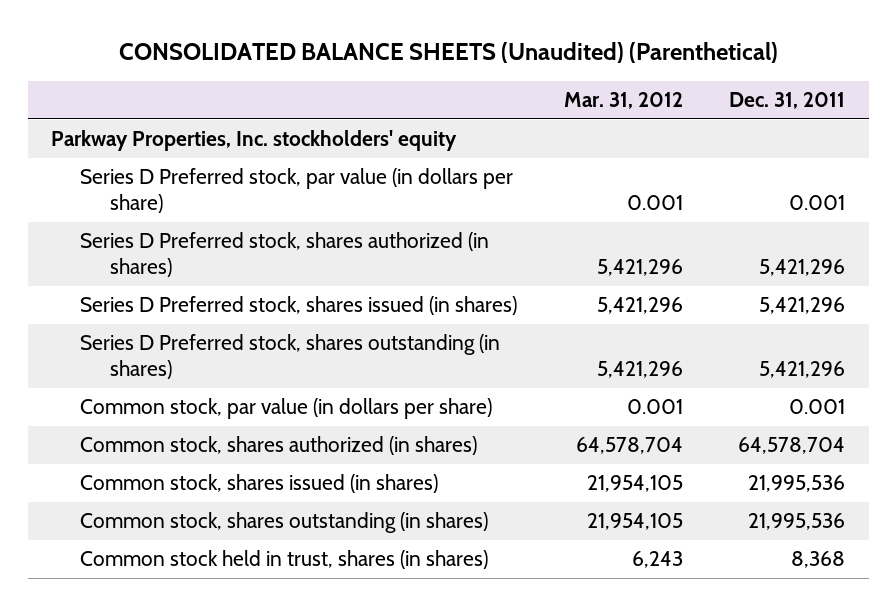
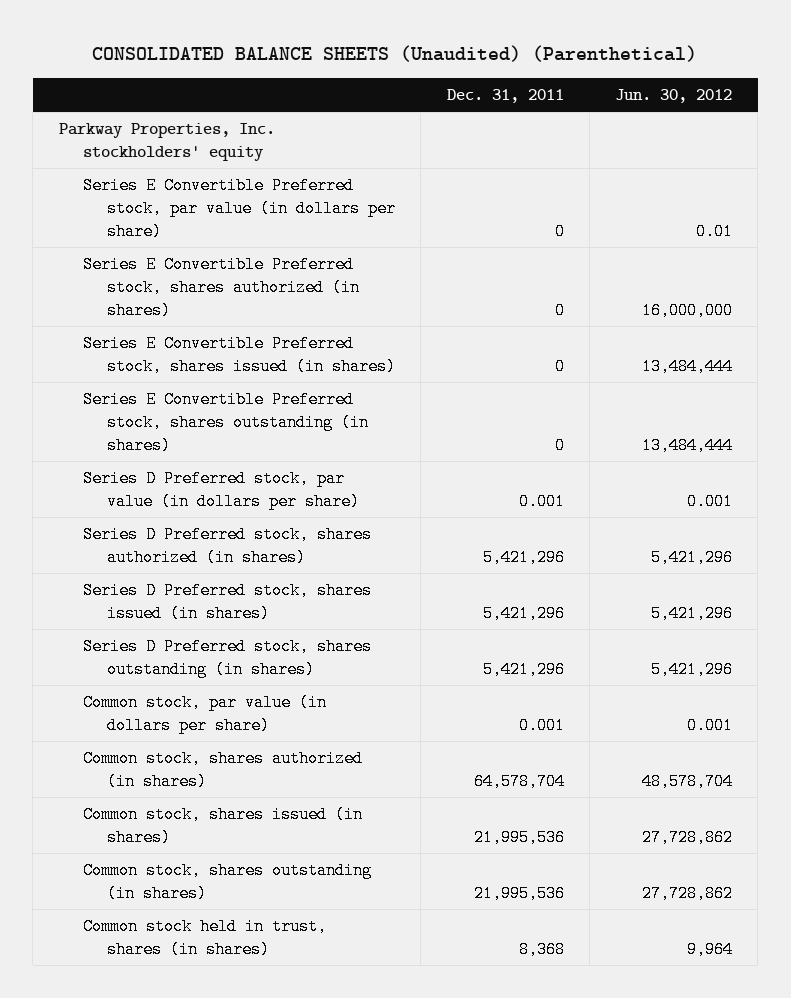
- | Mar. 31, 2012 | Dec. 31, 2011
+ | Dec. 31, 2011 | Jun. 30, 2012
+ Series E Convertible Preferred stock, par value (in dollars per share) | 0 | 0.01
+ Series E Convertible Preferred stock, shares authorized (in shares) | 0 | 16,000,000
+ Series E Convertible Preferred stock, shares issued (in shares) | 0 | 13,484,444
+ Series E Convertible Preferred stock, shares outstanding (in shares) | 0 | 13,484,444

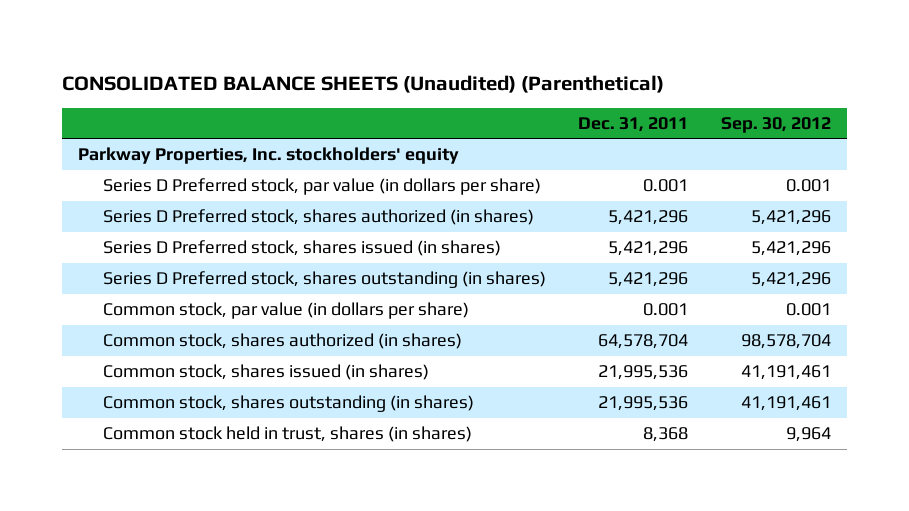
- | Dec. 31, 2011 | Jun. 30, 2012
+ | Dec. 31, 2011 | Sep. 30, 2012
- Series E Convertible Preferred stock, par value (in dollars per share) | 0 | 0.01
- Series E Convertible Preferred stock, shares authorized (in shares) | 0 | 16,000,000
- Series E Convertible Preferred stock, shares issued (in shares) | 0 | 13,484,444
- Series E Convertible Preferred stock, shares outstanding (in shares) | 0 | 13,484,444

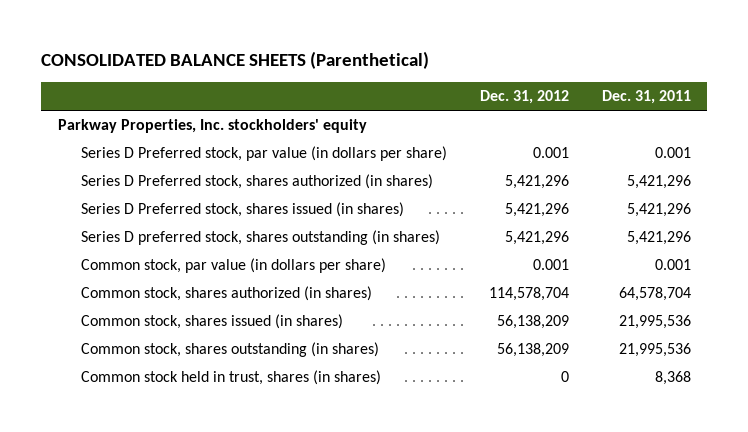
- CONSOLIDATED BALANCE SHEETS (Unaudited) (Parenthetical)
+ CONSOLIDATED BALANCE SHEETS (Parenthetical)
- | Dec. 31, 2011 | Sep. 30, 2012
+ | Dec. 31, 2012 | Dec. 31, 2011
- Series D Preferred stock, shares outstanding (in shares) | 5,421,296 | 5,421,296
+ Series D preferred stock, shares outstanding (in shares) | 5,421,296 | 5,421,296

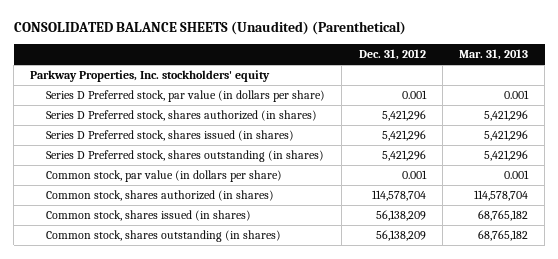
- CONSOLIDATED BALANCE SHEETS (Parenthetical)
+ CONSOLIDATED BALANCE SHEETS (Unaudited) (Parenthetical)
- | Dec. 31, 2012 | Dec. 31, 2011
+ | Dec. 31, 2012 | Mar. 31, 2013
- Series D preferred stock, shares outstanding (in shares) | 5,421,296 | 5,421,296
+ Series D Preferred stock, shares outstanding (in shares) | 5,421,296 | 5,421,296
- Common stock held in trust, shares (in shares) | 0 | 8,368

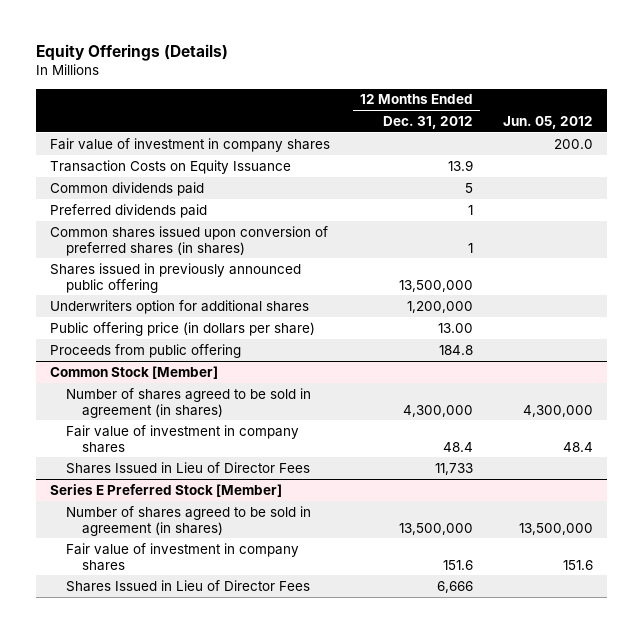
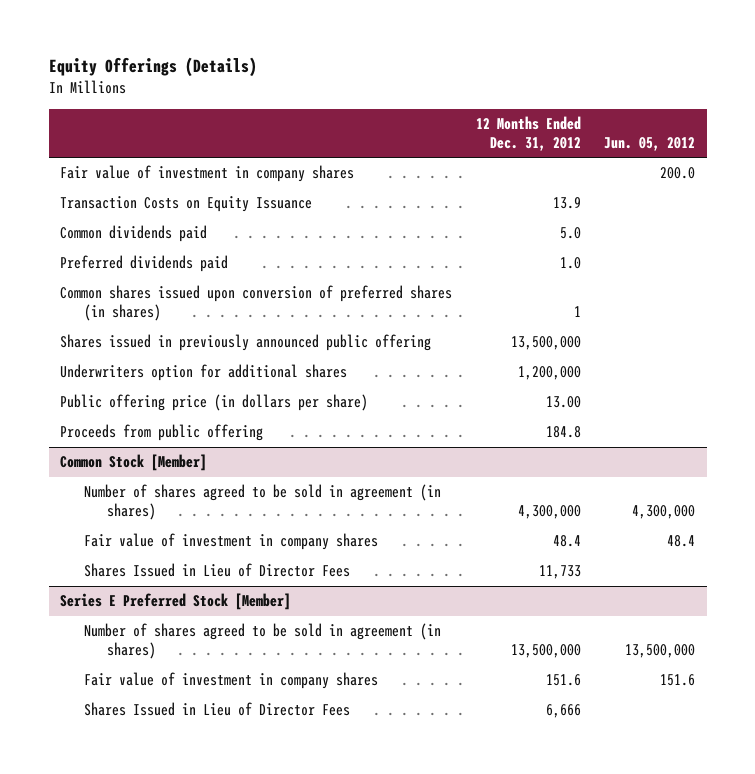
- Common dividends paid | 5 |
- Preferred dividends paid | 1 |
+ Common dividends paid | 5.0 |
+ Preferred dividends paid | 1.0 |

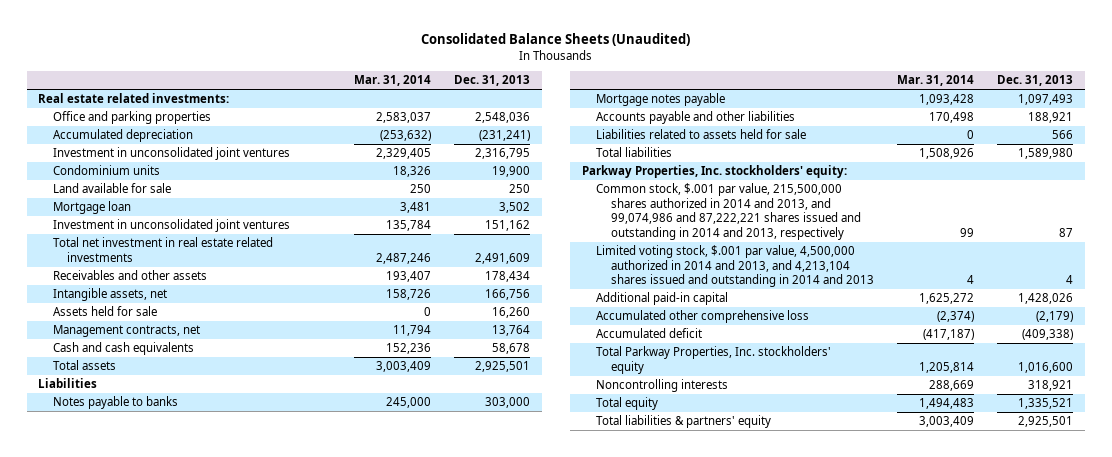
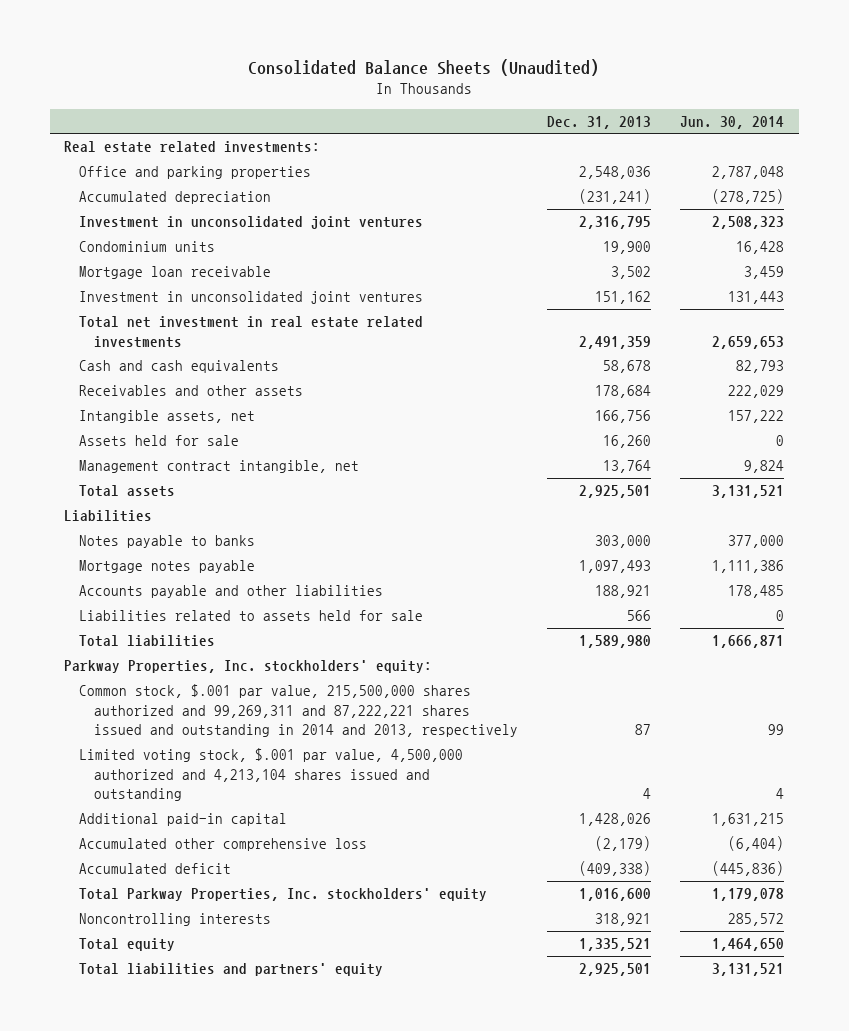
- | Mar. 31, 2014 | Dec. 31, 2013
+ | Dec. 31, 2013 | Jun. 30, 2014
- Land available for sale | 250 | 250
- Mortgage loan | 3,481 | 3,502
+ Mortgage loan receivable | 3,502 | 3,459
- Total net investment in real estate related investments | 2,487,246 | 2,491,609
- Receivables and other assets | 193,407 | 178,434
+ Total net investment in real estate related investments | 2,491,359 | 2,659,653
moved up: Cash and cash equivalents | 58,678 | 82,793
+ Receivables and other assets | 178,684 | 222,029
- Management contracts, net | 11,794 | 13,764
+ Management contract intangible, net | 13,764 | 9,824
- Common stock, $.001 par value, 215,500,000 shares authorized in 2014 and 2013, and 99,074,986 and 87,222,221 shares issued and outstanding in 2014 and 2013, respectively | 99 | 87
- Limited voting stock, $.001 par value, 4,500,000 authorized in 2014 and 2013, and 4,213,104 shares issued and outstanding in 2014 and 2013 | 4 | 4
+ Common stock, $.001 par value, 215,500,000 shares authorized and 99,269,311 and 87,222,221 shares issued and outstanding in 2014 and 2013, respectively | 87 | 99
+ Limited voting stock, $.001 par value, 4,500,000 authorized and 4,213,104 shares issued and outstanding | 4 | 4
- Total liabilities & partners' equity | 3,003,409 | 2,925,501
+ Total liabilities and partners' equity | 2,925,501 | 3,131,521

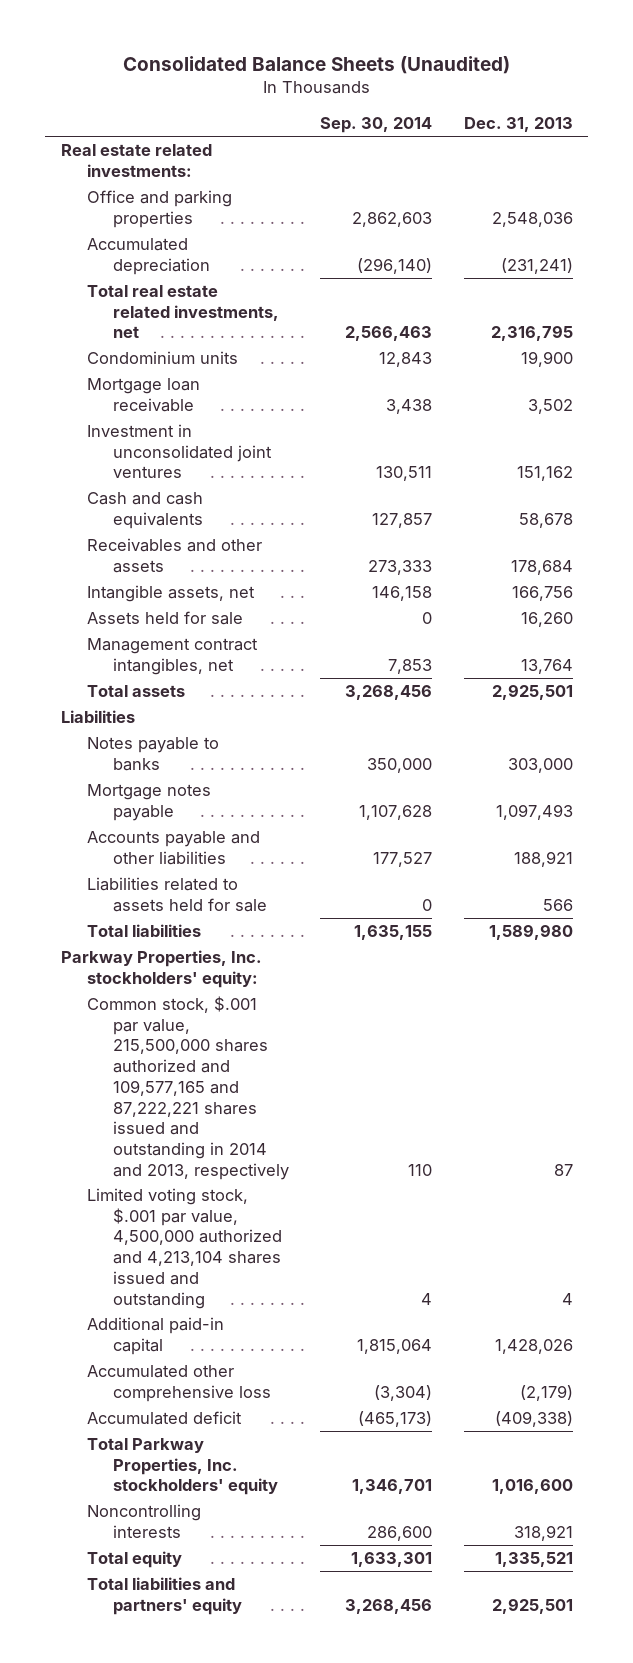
- | Dec. 31, 2013 | Jun. 30, 2014
+ | Sep. 30, 2014 | Dec. 31, 2013
- Investment in unconsolidated joint ventures | 2,316,795 | 2,508,323
+ Total real estate related investments, net | 2,566,463 | 2,316,795
- Total net investment in real estate related investments | 2,491,359 | 2,659,653
- Management contract intangible, net | 13,764 | 9,824
+ Management contract intangibles, net | 7,853 | 13,764
- Common stock, $.001 par value, 215,500,000 shares authorized and 99,269,311 and 87,222,221 shares issued and outstanding in 2014 and 2013, respectively | 87 | 99
+ Common stock, $.001 par value, 215,500,000 shares authorized and 109,577,165 and 87,222,221 shares issued and outstanding in 2014 and 2013, respectively | 110 | 87

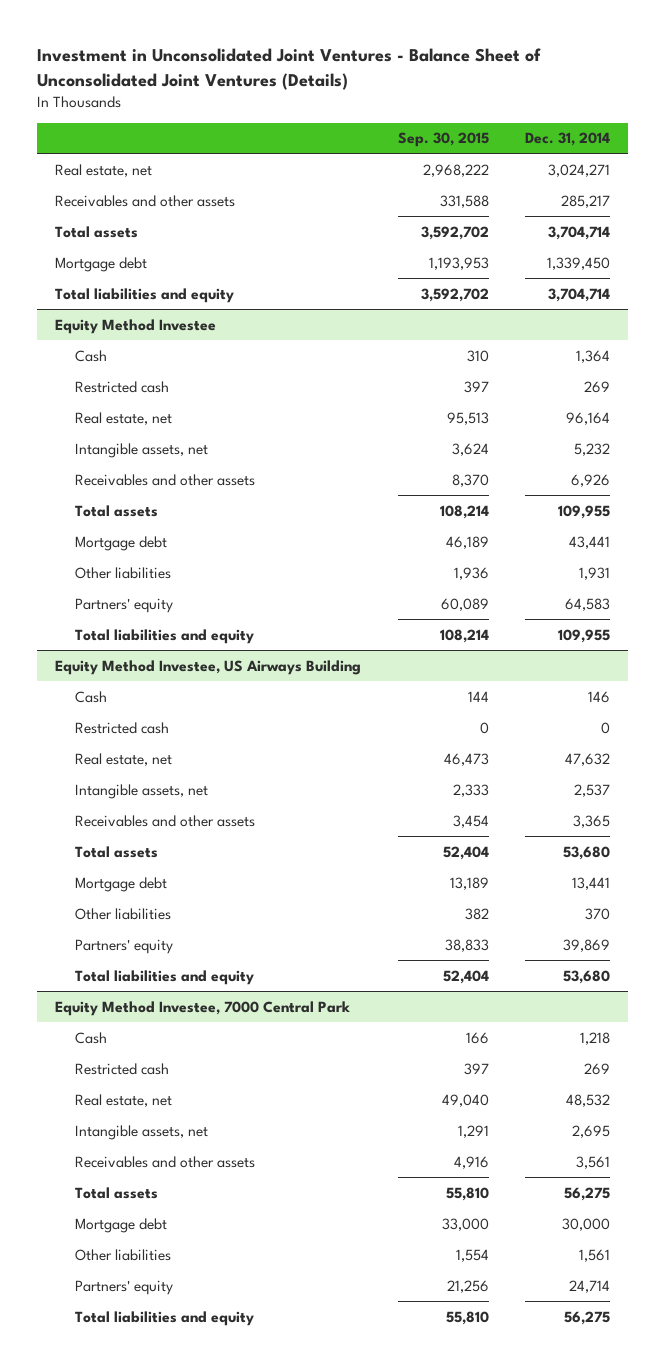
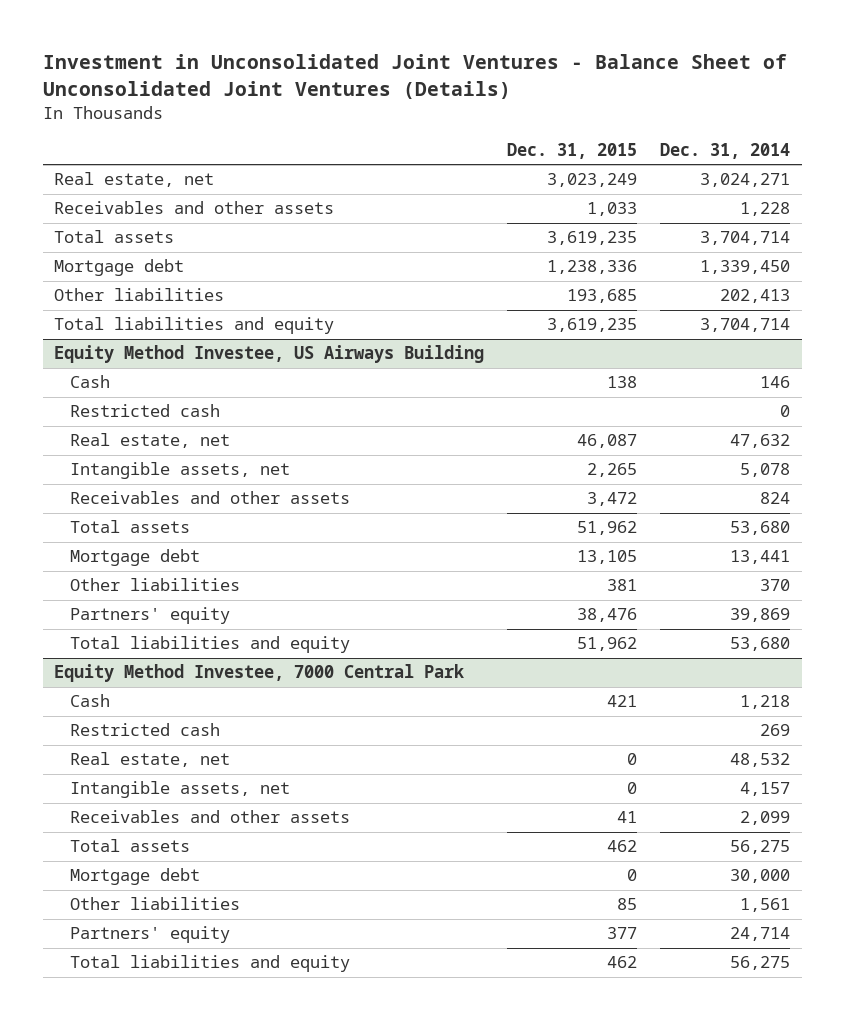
- | Sep. 30, 2015 | Dec. 31, 2014
+ | Dec. 31, 2015 | Dec. 31, 2014
- Receivables and other assets | 331,588 | 285,217
+ Receivables and other assets | 1,033 | 1,228
+ Other liabilities | 193,685 | 202,413
- Equity Method Investee
- Cash | 310 | 1,364
- Restricted cash | 397 | 269
- Real estate, net | 95,513 | 96,164
- Intangible assets, net | 3,624 | 5,232
- Receivables and other assets | 8,370 | 6,926
- Total assets | 108,214 | 109,955
- Mortgage debt | 46,189 | 43,441
- Other liabilities | 1,936 | 1,931
- Partners' equity | 60,089 | 64,583
- Total liabilities and equity | 108,214 | 109,955
@ Equity Method Investee, US Airways Building
- Intangible assets, net | 2,333 | 2,537
- Receivables and other assets | 3,454 | 3,365
+ Intangible assets, net | 2,265 | 5,078
+ Receivables and other assets | 3,472 | 824
@ Equity Method Investee, 7000 Central Park
- Intangible assets, net | 1,291 | 2,695
- Receivables and other assets | 4,916 | 3,561
+ Intangible assets, net | 0 | 4,157
+ Receivables and other assets | 41 | 2,099

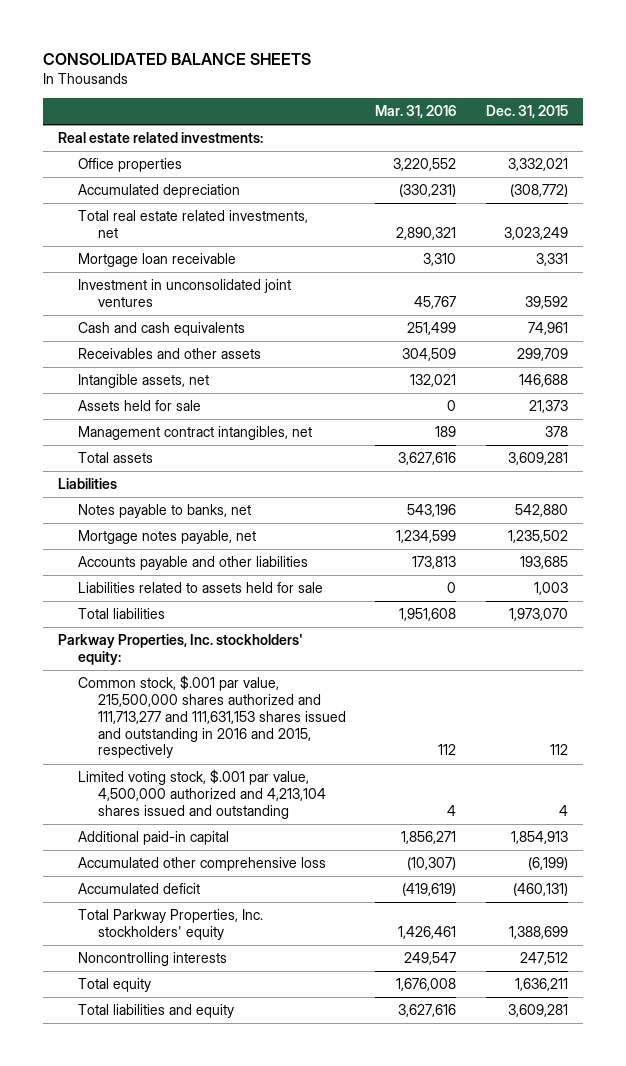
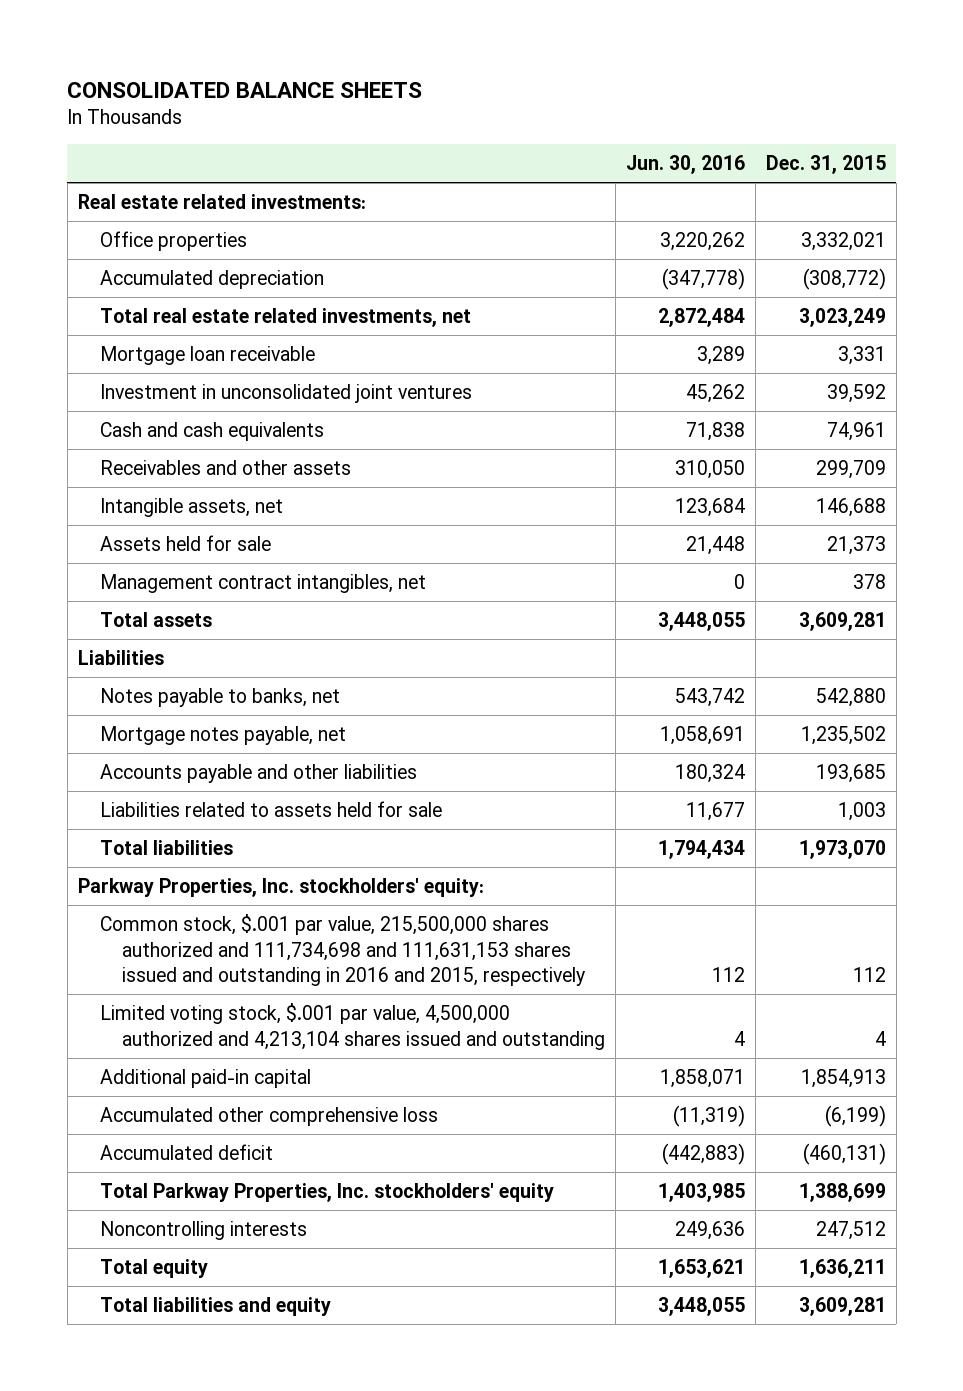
- | Mar. 31, 2016 | Dec. 31, 2015
+ | Jun. 30, 2016 | Dec. 31, 2015
- Common stock, $.001 par value, 215,500,000 shares authorized and 111,713,277 and 111,631,153 shares issued and outstanding in 2016 and 2015, respectively | 112 | 112
+ Common stock, $.001 par value, 215,500,000 shares authorized and 111,734,698 and 111,631,153 shares issued and outstanding in 2016 and 2015, respectively | 112 | 112

